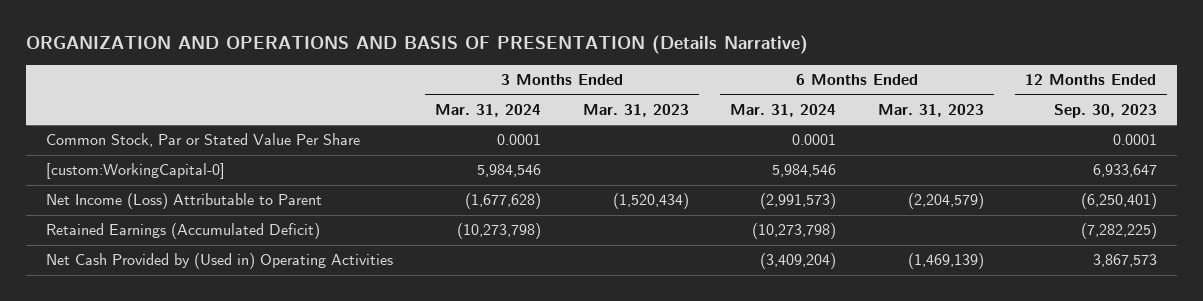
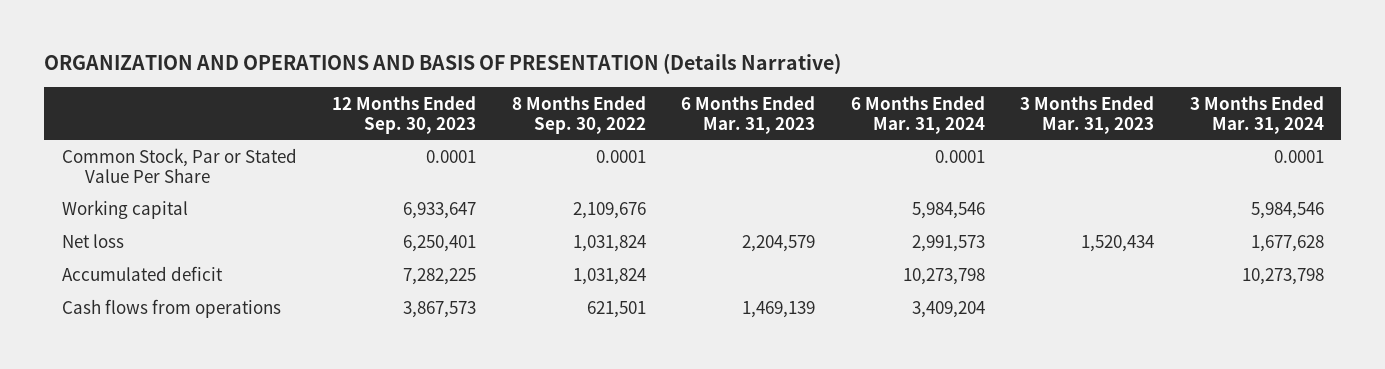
- | 3 Months Ended Mar. 31, 2024 | 3 Months Ended Mar. 31, 2023 | 6 Months Ended Mar. 31, 2024 | 6 Months Ended Mar. 31, 2023 | 12 Months Ended Sep. 30, 2023
+ | 12 Months Ended Sep. 30, 2023 | 8 Months Ended Sep. 30, 2022 | 6 Months Ended Mar. 31, 2023 | 6 Months Ended Mar. 31, 2024 | 3 Months Ended Mar. 31, 2023 | 3 Months Ended Mar. 31, 2024
- [custom:WorkingCapital-0] | 5,984,546 | | 5,984,546 | | 6,933,647
- Net Income (Loss) Attributable to Parent | (1,677,628) | (1,520,434) | (2,991,573) | (2,204,579) | (6,250,401)
- Retained Earnings (Accumulated Deficit) | (10,273,798) | | (10,273,798) | | (7,282,225)
- Net Cash Provided by (Used in) Operating Activities | | | (3,409,204) | (1,469,139) | 3,867,573
+ Working capital | 6,933,647 | 2,109,676 | | 5,984,546 | | 5,984,546
+ Net loss | 6,250,401 | 1,031,824 | 2,204,579 | 2,991,573 | 1,520,434 | 1,677,628
+ Accumulated deficit | 7,282,225 | 1,031,824 | | 10,273,798 | | 10,273,798
+ Cash flows from operations | 3,867,573 | 621,501 | 1,469,139 | 3,409,204 | |

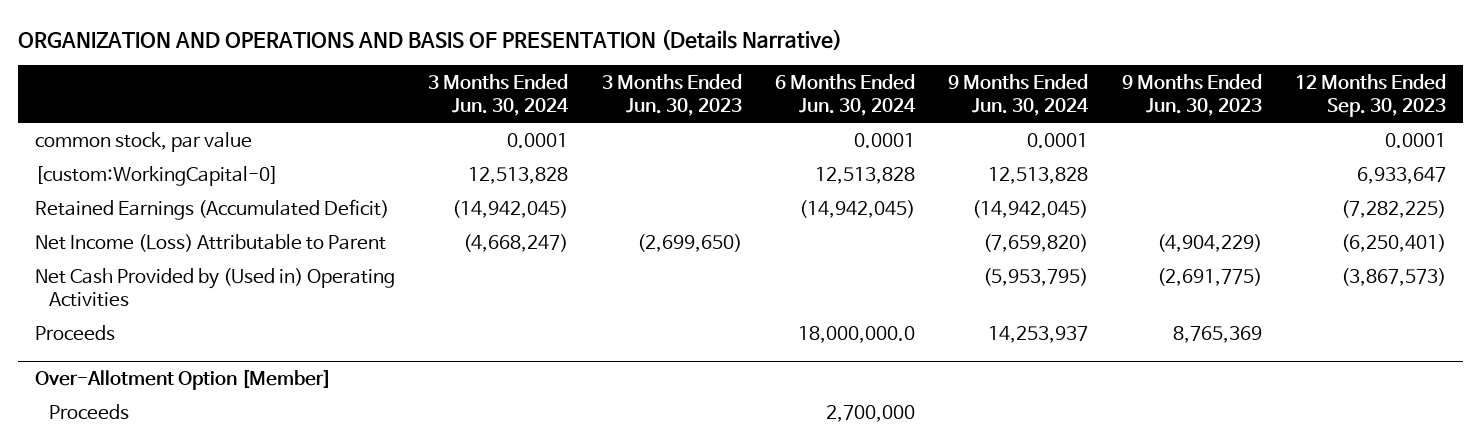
- | 12 Months Ended Sep. 30, 2023 | 8 Months Ended Sep. 30, 2022 | 6 Months Ended Mar. 31, 2023 | 6 Months Ended Mar. 31, 2024 | 3 Months Ended Mar. 31, 2023 | 3 Months Ended Mar. 31, 2024
+ | 3 Months Ended Jun. 30, 2024 | 3 Months Ended Jun. 30, 2023 | 6 Months Ended Jun. 30, 2024 | 9 Months Ended Jun. 30, 2024 | 9 Months Ended Jun. 30, 2023 | 12 Months Ended Sep. 30, 2023
- Common Stock, Par or Stated Value Per Share | 0.0001 | 0.0001 | | 0.0001 | | 0.0001
- Working capital | 6,933,647 | 2,109,676 | | 5,984,546 | | 5,984,546
- Net loss | 6,250,401 | 1,031,824 | 2,204,579 | 2,991,573 | 1,520,434 | 1,677,628
- Accumulated deficit | 7,282,225 | 1,031,824 | | 10,273,798 | | 10,273,798
- Cash flows from operations | 3,867,573 | 621,501 | 1,469,139 | 3,409,204 | |
+ common stock, par value | 0.0001 | | 0.0001 | 0.0001 | | 0.0001
+ [custom:WorkingCapital-0] | 12,513,828 | | 12,513,828 | 12,513,828 | | 6,933,647
+ Retained Earnings (Accumulated Deficit) | (14,942,045) | | (14,942,045) | (14,942,045) | | (7,282,225)
+ Net Income (Loss) Attributable to Parent | (4,668,247) | (2,699,650) | | (7,659,820) | (4,904,229) | (6,250,401)
+ Net Cash Provided by (Used in) Operating Activities | | | | (5,953,795) | (2,691,775) | (3,867,573)
+ Proceeds | | | 18,000,000.0 | 14,253,937 | 8,765,369 |
+ Over-Allotment Option [Member]
+ Proceeds | | | 2,700,000 | | |

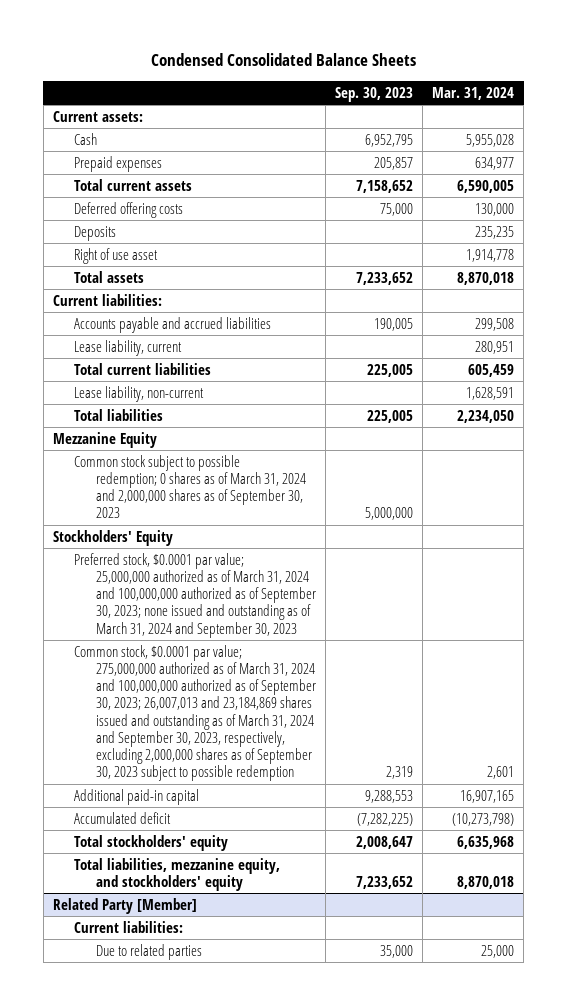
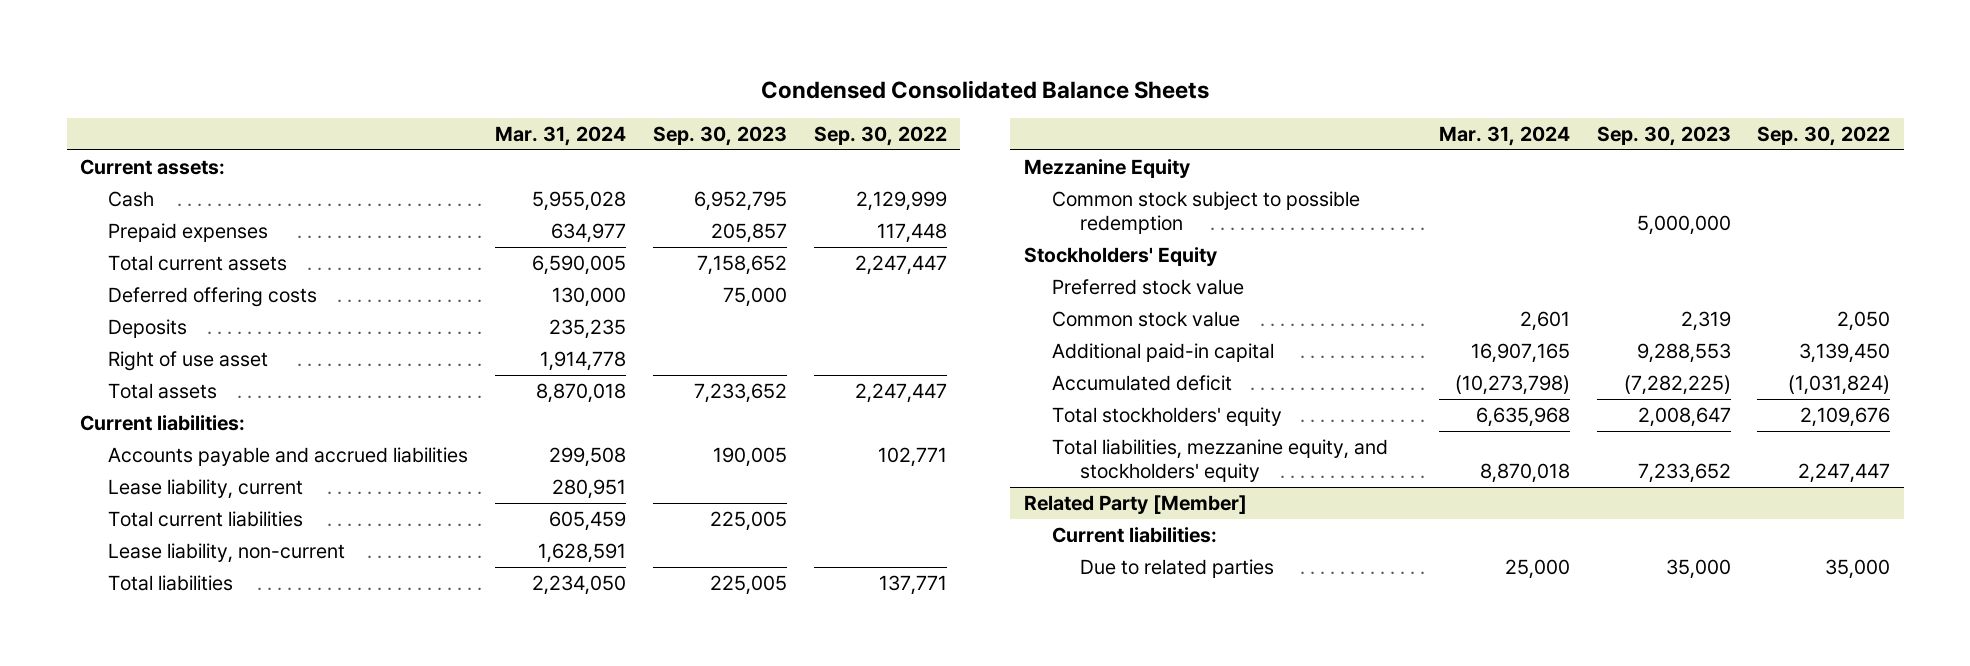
- | Sep. 30, 2023 | Mar. 31, 2024
+ | Mar. 31, 2024 | Sep. 30, 2023 | Sep. 30, 2022
- Common stock subject to possible redemption; 0 shares as of March 31, 2024 and 2,000,000 shares as of September 30, 2023 | 5,000,000 |
+ Common stock subject to possible redemption | | 5,000,000 |
- Preferred stock, $0.0001 par value; 25,000,000 authorized as of March 31, 2024 and 100,000,000 authorized as of September 30, 2023; none issued and outstanding as of March 31, 2024 and September 30, 2023
- Common stock, $0.0001 par value; 275,000,000 authorized as of March 31, 2024 and 100,000,000 authorized as of September 30, 2023; 26,007,013 and 23,184,869 shares issued and outstanding as of March 31, 2024 and September 30, 2023, respectively, excluding 2,000,000 shares as of September 30, 2023 subject to possible redemption | 2,319 | 2,601
+ Preferred stock value
+ Common stock value | 2,601 | 2,319 | 2,050

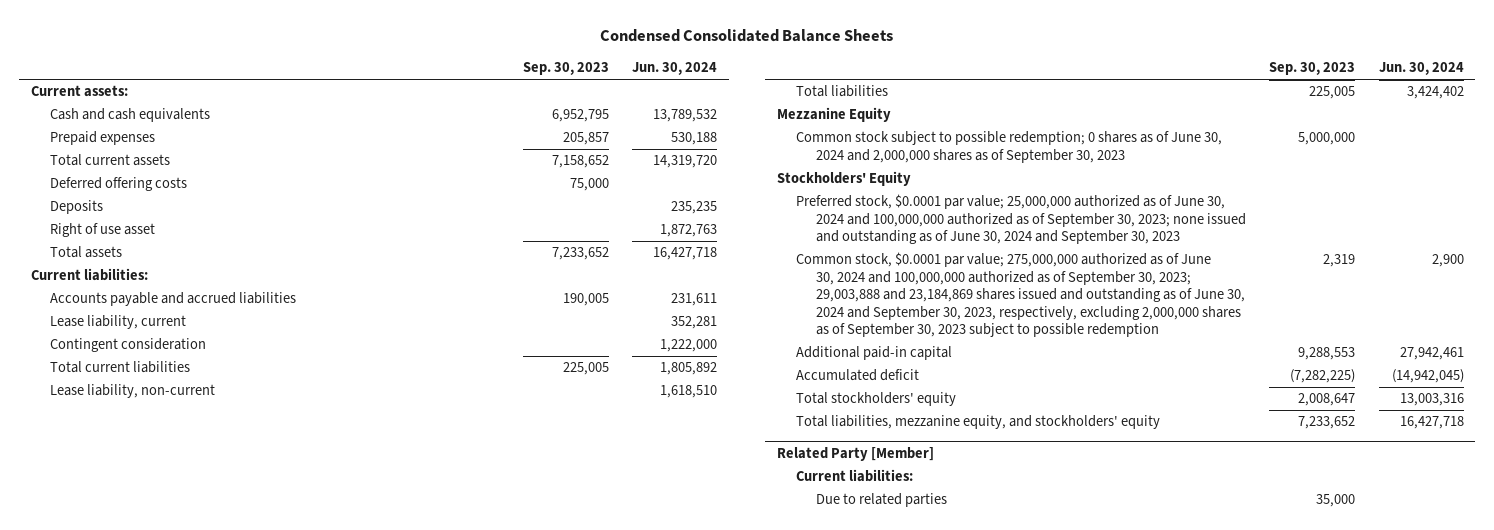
- | Mar. 31, 2024 | Sep. 30, 2023 | Sep. 30, 2022
+ | Sep. 30, 2023 | Jun. 30, 2024
- Cash | 5,955,028 | 6,952,795 | 2,129,999
+ Cash and cash equivalents | 6,952,795 | 13,789,532
+ Contingent consideration | | 1,222,000
- Common stock subject to possible redemption | | 5,000,000 |
+ Common stock subject to possible redemption; 0 shares as of June 30, 2024 and 2,000,000 shares as of September 30, 2023 | 5,000,000 |
- Preferred stock value
- Common stock value | 2,601 | 2,319 | 2,050
+ Preferred stock, $0.0001 par value; 25,000,000 authorized as of June 30, 2024 and 100,000,000 authorized as of September 30, 2023; none issued and outstanding as of June 30, 2024 and September 30, 2023
+ Common stock, $0.0001 par value; 275,000,000 authorized as of June 30, 2024 and 100,000,000 authorized as of September 30, 2023; 29,003,888 and 23,184,869 shares issued and outstanding as of June 30, 2024 and September 30, 2023, respectively, excluding 2,000,000 shares as of September 30, 2023 subject to possible redemption | 2,319 | 2,900

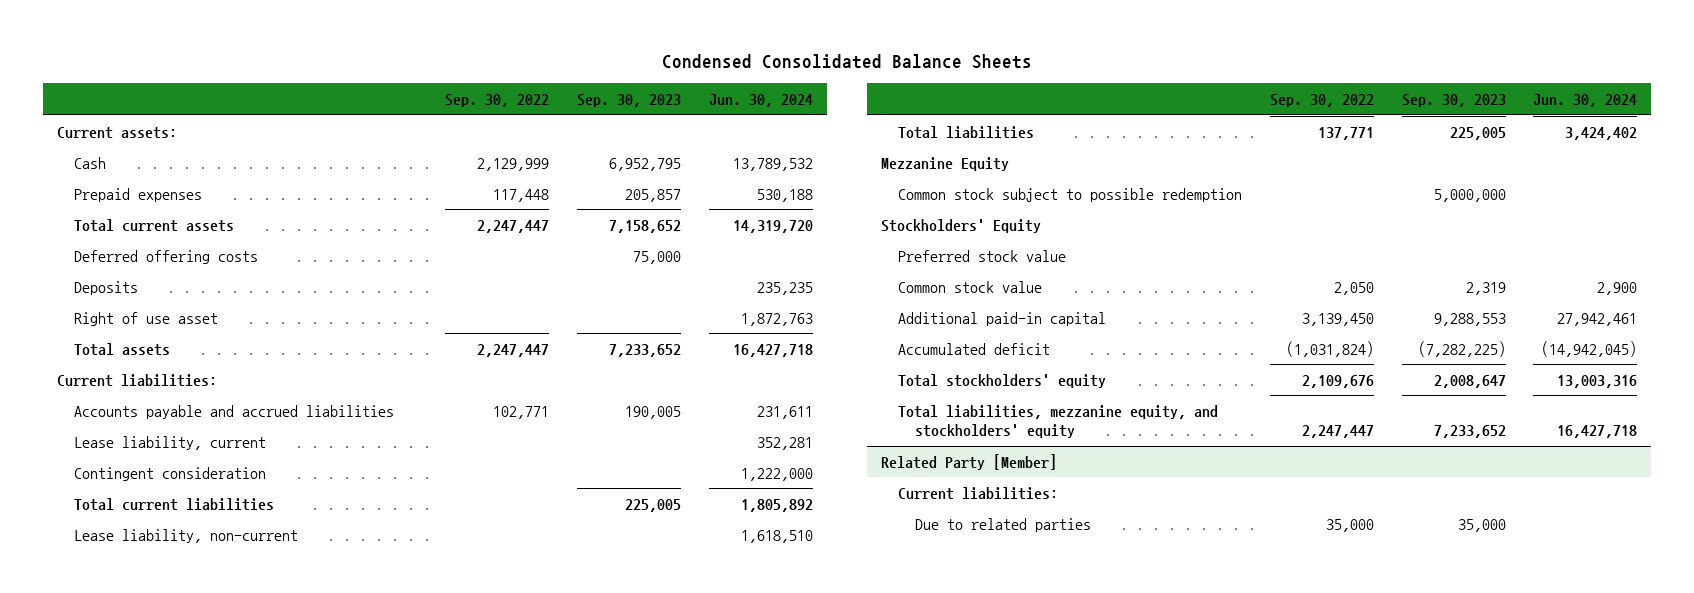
- | Sep. 30, 2023 | Jun. 30, 2024
+ | Sep. 30, 2022 | Sep. 30, 2023 | Jun. 30, 2024
- Cash and cash equivalents | 6,952,795 | 13,789,532
+ Cash | 2,129,999 | 6,952,795 | 13,789,532
- Common stock subject to possible redemption; 0 shares as of June 30, 2024 and 2,000,000 shares as of September 30, 2023 | 5,000,000 |
+ Common stock subject to possible redemption | | 5,000,000 |
- Preferred stock, $0.0001 par value; 25,000,000 authorized as of June 30, 2024 and 100,000,000 authorized as of September 30, 2023; none issued and outstanding as of June 30, 2024 and September 30, 2023
- Common stock, $0.0001 par value; 275,000,000 authorized as of June 30, 2024 and 100,000,000 authorized as of September 30, 2023; 29,003,888 and 23,184,869 shares issued and outstanding as of June 30, 2024 and September 30, 2023, respectively, excluding 2,000,000 shares as of September 30, 2023 subject to possible redemption | 2,319 | 2,900
+ Preferred stock value
+ Common stock value | 2,050 | 2,319 | 2,900

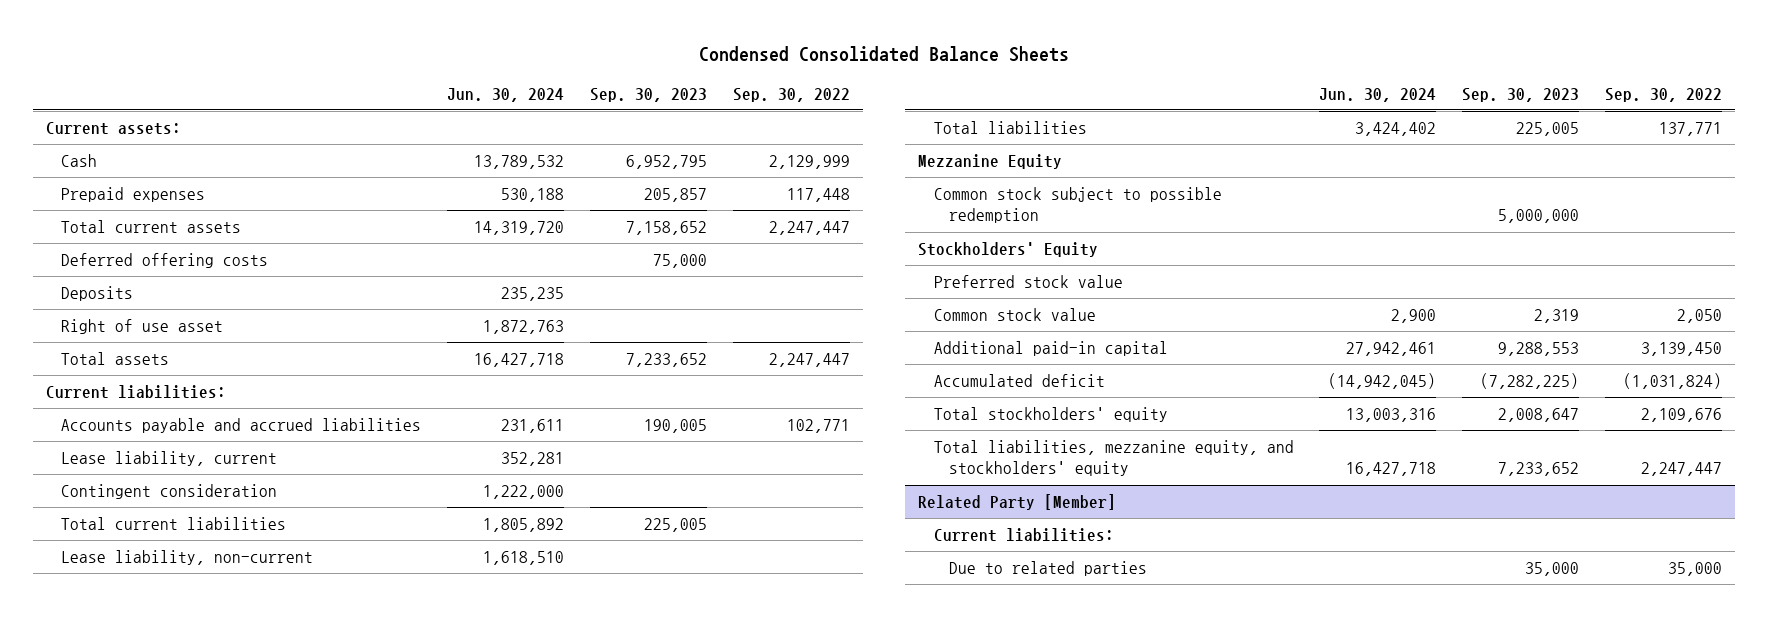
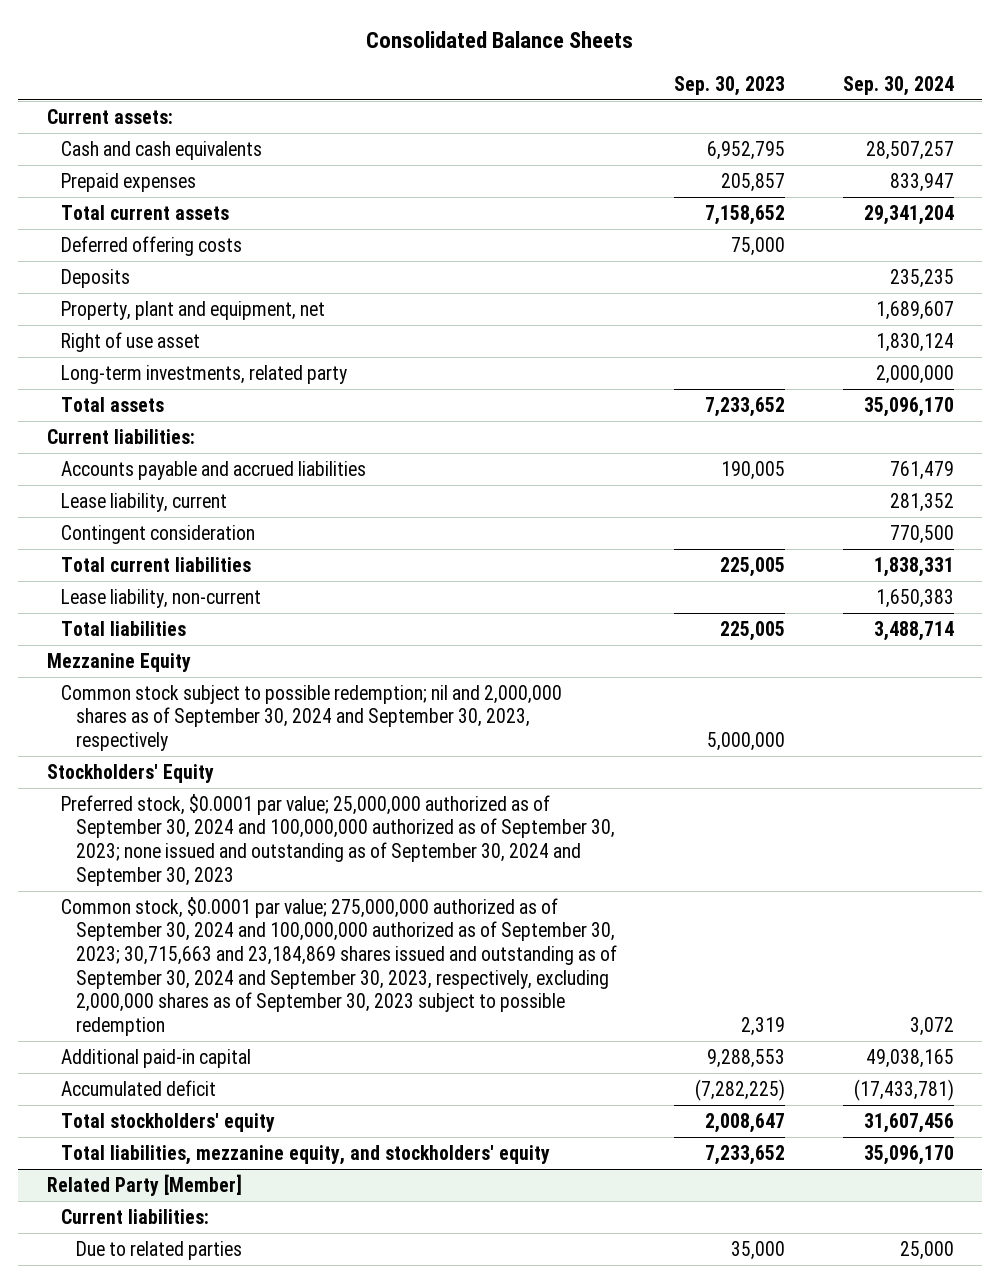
- Condensed Consolidated Balance Sheets
+ Consolidated Balance Sheets
- | Jun. 30, 2024 | Sep. 30, 2023 | Sep. 30, 2022
+ | Sep. 30, 2023 | Sep. 30, 2024
- Cash | 13,789,532 | 6,952,795 | 2,129,999
+ Cash and cash equivalents | 6,952,795 | 28,507,257
+ Property, plant and equipment, net | | 1,689,607
+ Long-term investments, related party | | 2,000,000
- Common stock subject to possible redemption | | 5,000,000 |
+ Common stock subject to possible redemption; nil and 2,000,000 shares as of September 30, 2024 and September 30, 2023, respectively | 5,000,000 |
- Preferred stock value
- Common stock value | 2,900 | 2,319 | 2,050
+ Preferred stock, $0.0001 par value; 25,000,000 authorized as of September 30, 2024 and 100,000,000 authorized as of September 30, 2023; none issued and outstanding as of September 30, 2024 and September 30, 2023
+ Common stock, $0.0001 par value; 275,000,000 authorized as of September 30, 2024 and 100,000,000 authorized as of September 30, 2023; 30,715,663 and 23,184,869 shares issued and outstanding as of September 30, 2024 and September 30, 2023, respectively, excluding 2,000,000 shares as of September 30, 2023 subject to possible redemption | 2,319 | 3,072

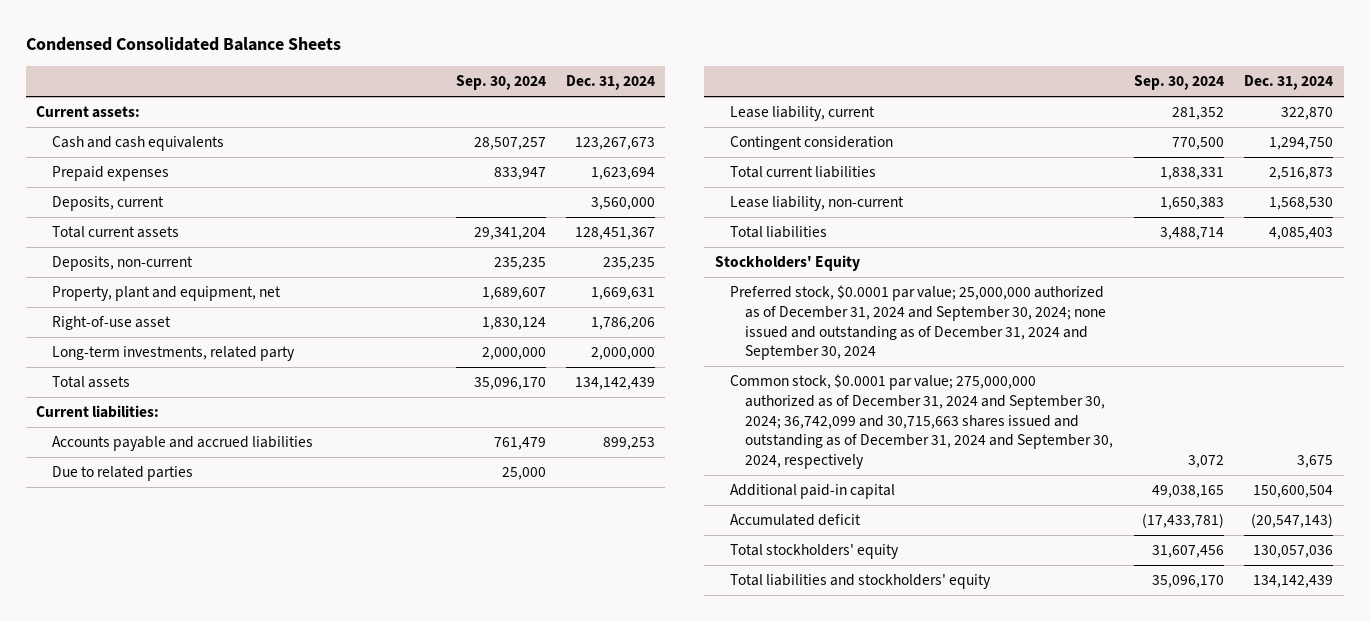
- Consolidated Balance Sheets
+ Condensed Consolidated Balance Sheets
- | Sep. 30, 2023 | Sep. 30, 2024
+ | Sep. 30, 2024 | Dec. 31, 2024
+ Deposits, current | | 3,560,000
- Deferred offering costs | 75,000 |
- Deposits | | 235,235
+ Deposits, non-current | 235,235 | 235,235
- Right of use asset | | 1,830,124
+ Right-of-use asset | 1,830,124 | 1,786,206
+ Due to related parties | 25,000 |
- Mezzanine Equity
- Common stock subject to possible redemption; nil and 2,000,000 shares as of September 30, 2024 and September 30, 2023, respectively | 5,000,000 |
- Preferred stock, $0.0001 par value; 25,000,000 authorized as of September 30, 2024 and 100,000,000 authorized as of September 30, 2023; none issued and outstanding as of September 30, 2024 and September 30, 2023
- Common stock, $0.0001 par value; 275,000,000 authorized as of September 30, 2024 and 100,000,000 authorized as of September 30, 2023; 30,715,663 and 23,184,869 shares issued and outstanding as of September 30, 2024 and September 30, 2023, respectively, excluding 2,000,000 shares as of September 30, 2023 subject to possible redemption | 2,319 | 3,072
+ Preferred stock, $0.0001 par value; 25,000,000 authorized as of December 31, 2024 and September 30, 2024; none issued and outstanding as of December 31, 2024 and September 30, 2024
+ Common stock, $0.0001 par value; 275,000,000 authorized as of December 31, 2024 and September 30, 2024; 36,742,099 and 30,715,663 shares issued and outstanding as of December 31, 2024 and September 30, 2024, respectively | 3,072 | 3,675
- Total liabilities, mezzanine equity, and stockholders' equity | 7,233,652 | 35,096,170
- Related Party [Member]
- Current liabilities:
- Due to related parties | 35,000 | 25,000
+ Total liabilities and stockholders' equity | 35,096,170 | 134,142,439

